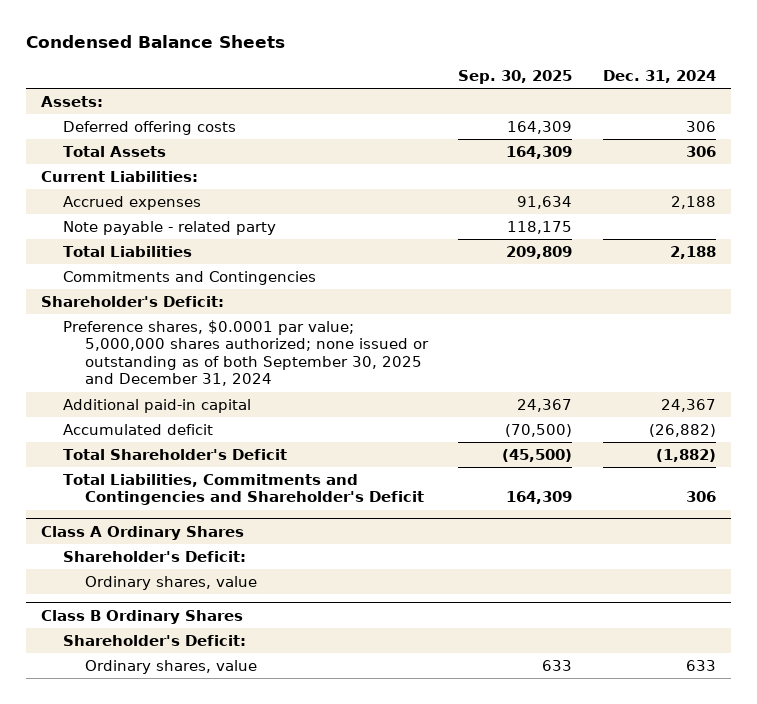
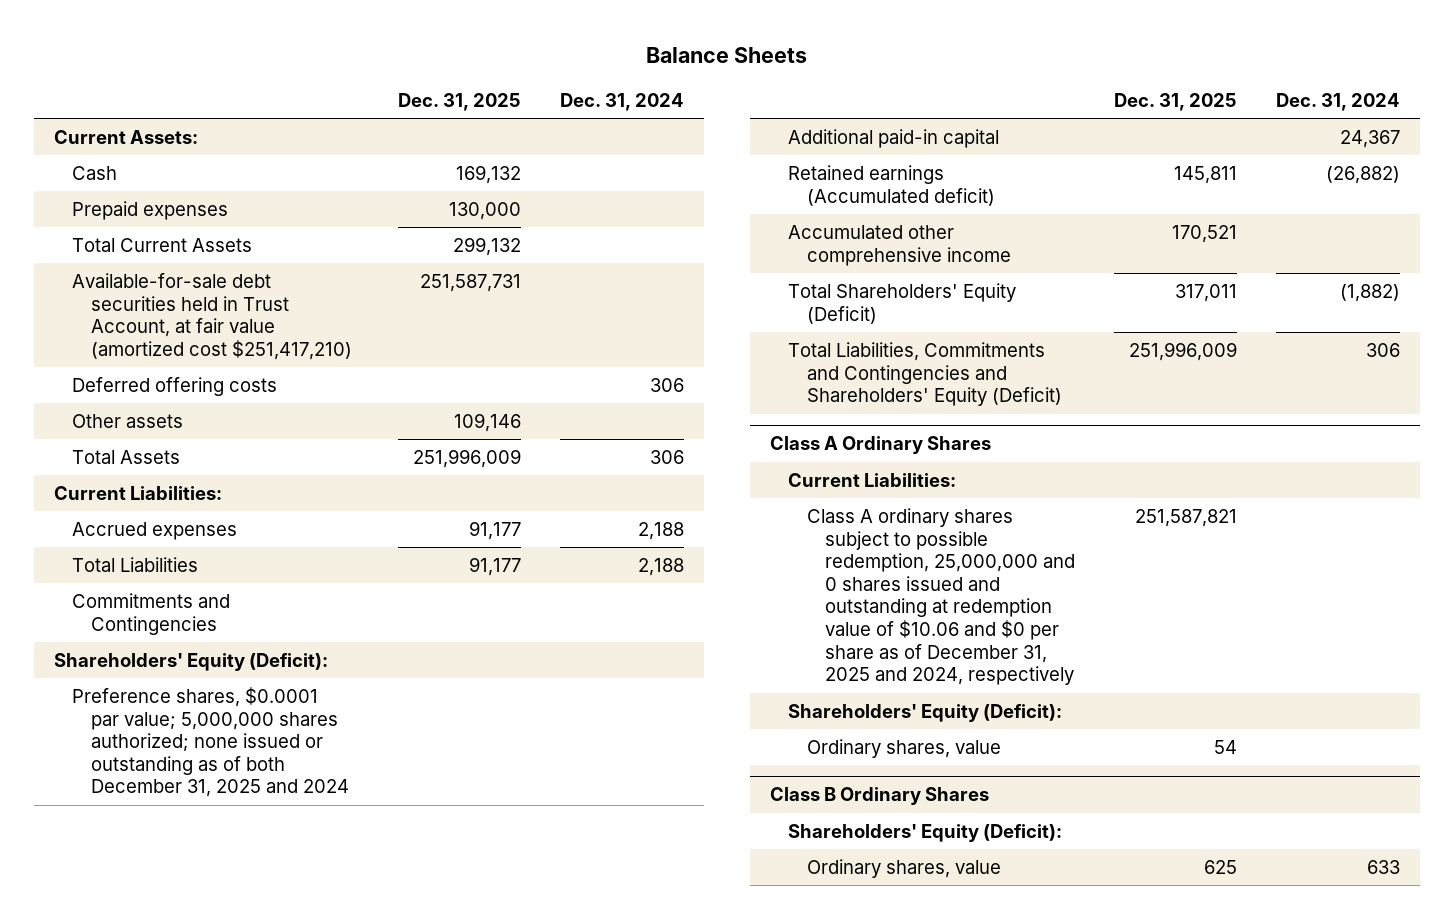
- Condensed Balance Sheets
+ Balance Sheets
- | Sep. 30, 2025 | Dec. 31, 2024
+ | Dec. 31, 2025 | Dec. 31, 2024
- Assets:
+ Current Assets:
+ Cash | 169,132 |
+ Prepaid expenses | 130,000 |
+ Total Current Assets | 299,132 |
+ Available-for-sale debt securities held in Trust Account, at fair value (amortized cost $251,417,210) | 251,587,731 |
+ Other assets | 109,146 |
- Note payable - related party | 118,175 |
- Shareholder's Deficit:
- Preference shares, $0.0001 par value; 5,000,000 shares authorized; none issued or outstanding as of both September 30, 2025 and December 31, 2024
+ Shareholders' Equity (Deficit):
+ Preference shares, $0.0001 par value; 5,000,000 shares authorized; none issued or outstanding as of both December 31, 2025 and 2024
- Accumulated deficit | (70,500) | (26,882)
- Total Shareholder's Deficit | (45,500) | (1,882)
- Total Liabilities, Commitments and Contingencies and Shareholder's Deficit | 164,309 | 306
+ Retained earnings (Accumulated deficit) | 145,811 | (26,882)
+ Accumulated other comprehensive income | 170,521 |
+ Total Shareholders' Equity (Deficit) | 317,011 | (1,882)
+ Total Liabilities, Commitments and Contingencies and Shareholders' Equity (Deficit) | 251,996,009 | 306
@ Class A Ordinary Shares
- Shareholder's Deficit:
+ Current Liabilities:
+ Class A ordinary shares subject to possible redemption, 25,000,000 and 0 shares issued and outstanding at redemption value of $10.06 and $0 per share as of December 31, 2025 and 2024, respectively | 251,587,821 |
+ Shareholders' Equity (Deficit):
@ Class B Ordinary Shares
- Shareholder's Deficit:
+ Shareholders' Equity (Deficit):

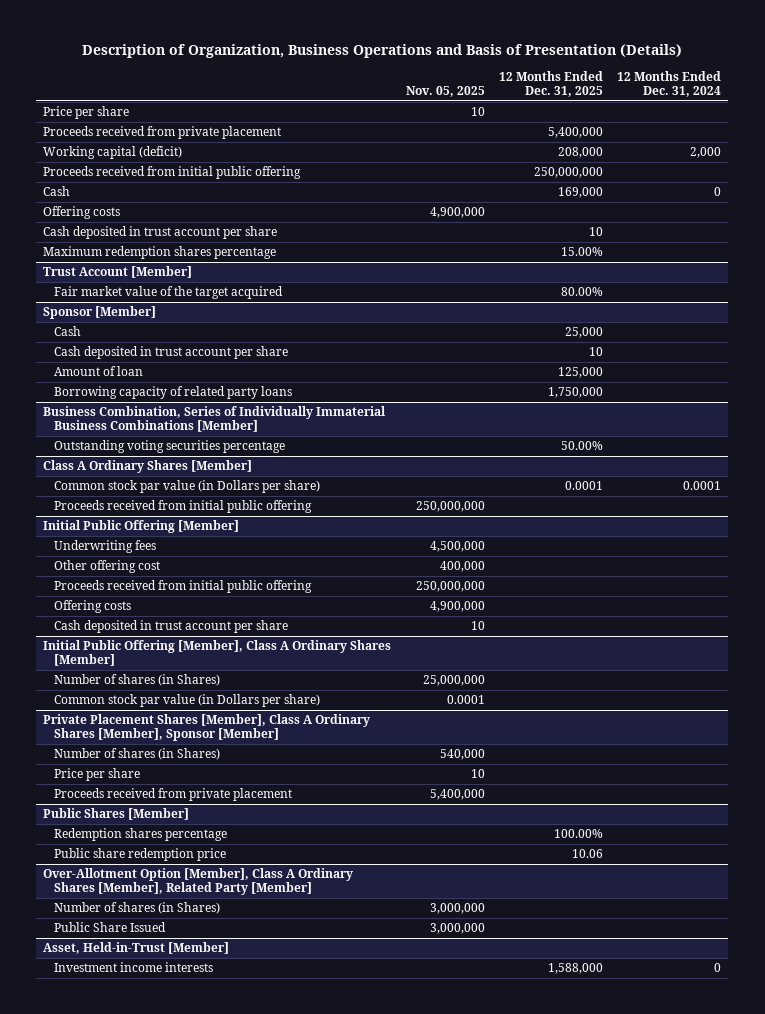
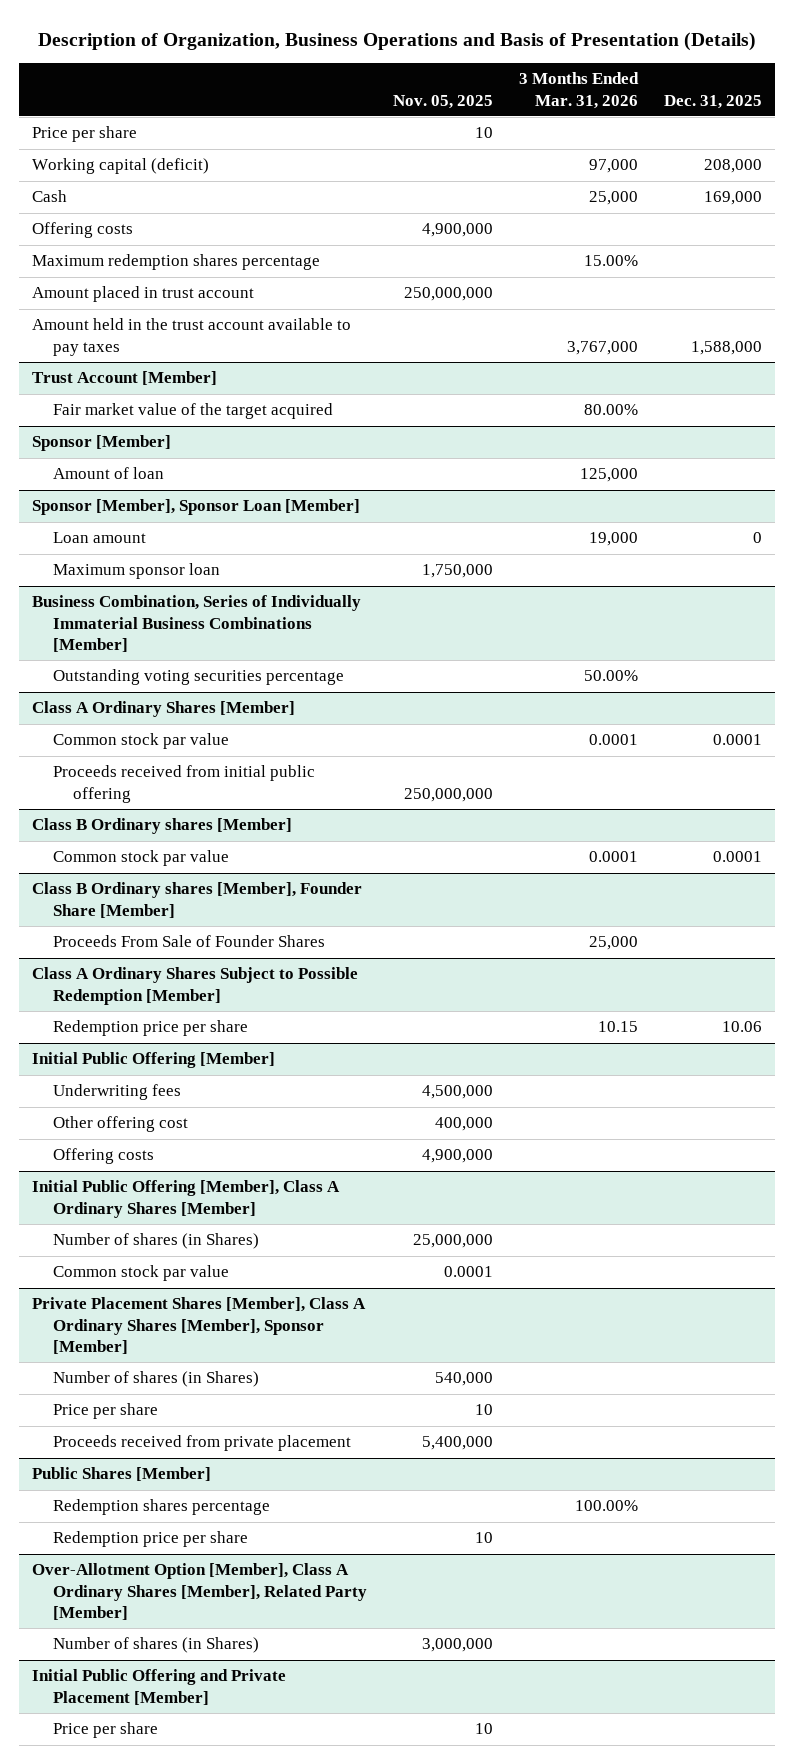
- | Nov. 05, 2025 | 12 Months Ended Dec. 31, 2025 | 12 Months Ended Dec. 31, 2024
+ | Nov. 05, 2025 | 3 Months Ended Mar. 31, 2026 | Dec. 31, 2025
- Proceeds received from private placement | | 5,400,000 |
- Proceeds received from initial public offering | | 250,000,000 |
- Cash deposited in trust account per share | | 10 |
+ Amount placed in trust account | 250,000,000 | |
+ Amount held in the trust account available to pay taxes | | 3,767,000 | 1,588,000
@ Sponsor [Member]
- Cash | | 25,000 |
- Cash deposited in trust account per share | | 10 |
- Borrowing capacity of related party loans | | 1,750,000 |
+ Sponsor [Member], Sponsor Loan [Member]
+ Loan amount | | 19,000 | 0
+ Maximum sponsor loan | 1,750,000 | |
@ Class A Ordinary Shares [Member]
- Common stock par value (in Dollars per share) | | 0.0001 | 0.0001
+ Common stock par value | | 0.0001 | 0.0001
+ Class B Ordinary shares [Member]
+ Common stock par value | | 0.0001 | 0.0001
+ Class B Ordinary shares [Member], Founder Share [Member]
+ Proceeds From Sale of Founder Shares | | 25,000 |
+ Class A Ordinary Shares Subject to Possible Redemption [Member]
+ Redemption price per share | | 10.15 | 10.06
@ Initial Public Offering [Member]
- Proceeds received from initial public offering | 250,000,000 | |
- Cash deposited in trust account per share | 10 | |
@ Initial Public Offering [Member], Class A Ordinary Shares [Member]
- Common stock par value (in Dollars per share) | 0.0001 | |
+ Common stock par value | 0.0001 | |
@ Public Shares [Member]
- Public share redemption price | | 10.06 |
+ Redemption price per share | 10 | |
@ Over-Allotment Option [Member], Class A Ordinary Shares [Member], Related Party [Member]
- Public Share Issued | 3,000,000 | |
- Asset, Held-in-Trust [Member]
- Investment income interests | | 1,588,000 | 0
+ Initial Public Offering and Private Placement [Member]
+ Price per share | 10 | |

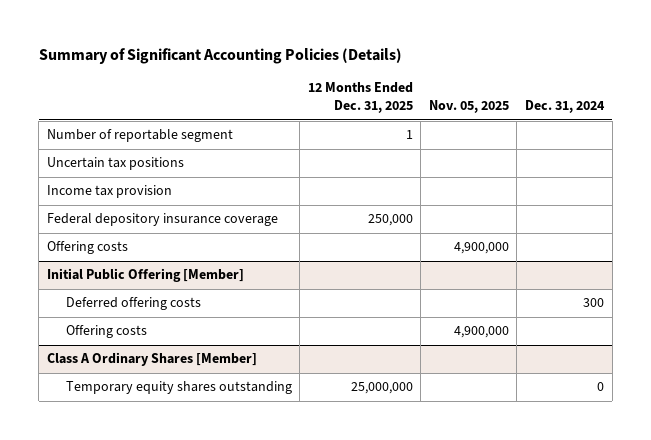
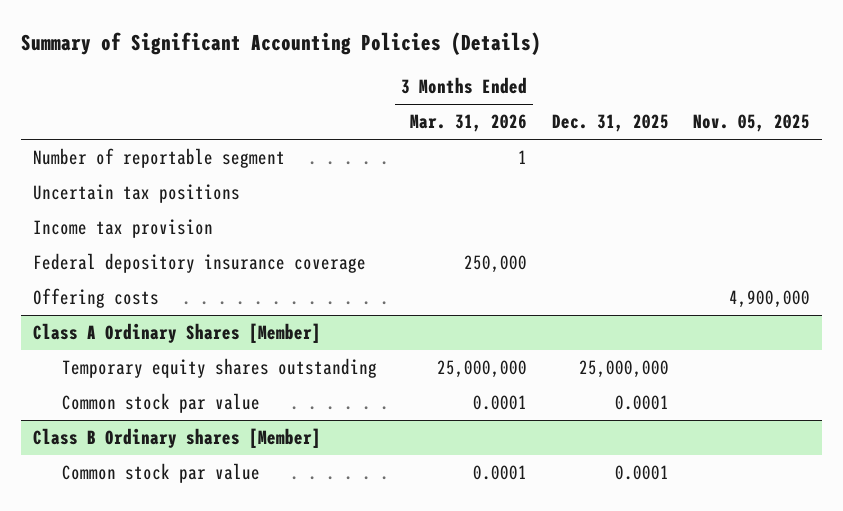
- | 12 Months Ended Dec. 31, 2025 | Nov. 05, 2025 | Dec. 31, 2024
+ | 3 Months Ended Mar. 31, 2026 | Dec. 31, 2025 | Nov. 05, 2025
- Initial Public Offering [Member]
- Deferred offering costs | | | 300
- Offering costs | | 4,900,000 |
@ Class A Ordinary Shares [Member]
+ Common stock par value | 0.0001 | 0.0001 |
+ Class B Ordinary shares [Member]
+ Common stock par value | 0.0001 | 0.0001 |

